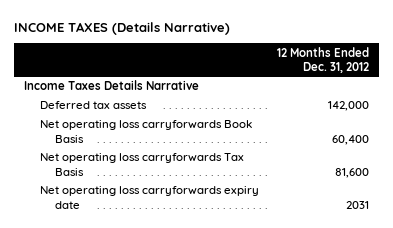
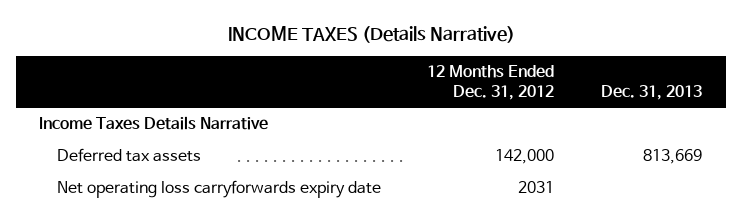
- | 12 Months Ended Dec. 31, 2012
+ | 12 Months Ended Dec. 31, 2012 | Dec. 31, 2013
- Net operating loss carryforwards Book Basis | 60,400
- Net operating loss carryforwards Tax Basis | 81,600

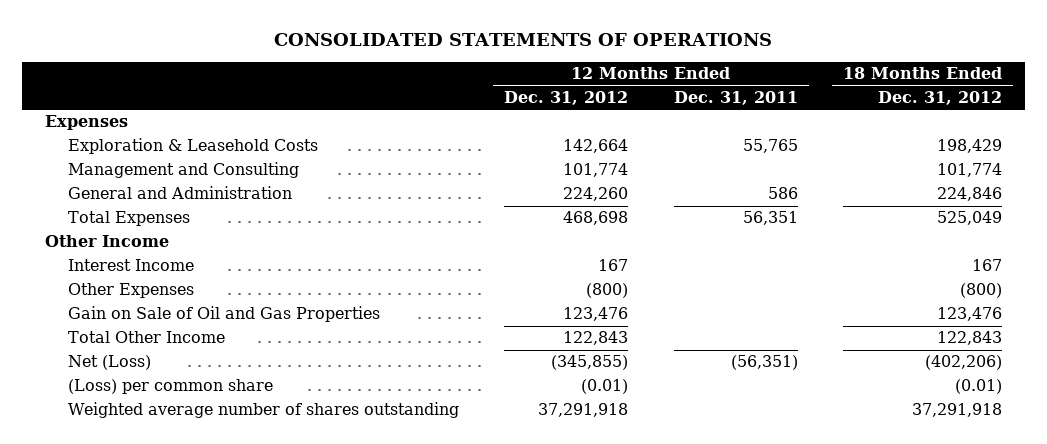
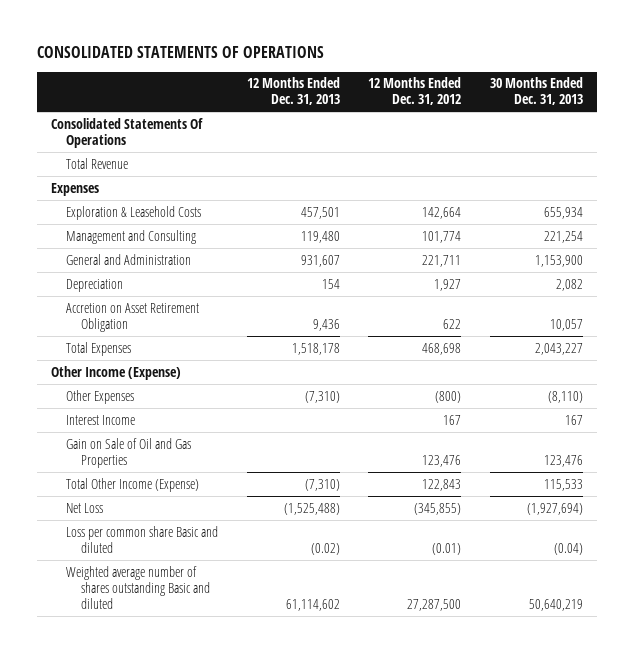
- | 12 Months Ended Dec. 31, 2012 | 12 Months Ended Dec. 31, 2011 | 18 Months Ended Dec. 31, 2012
+ | 12 Months Ended Dec. 31, 2013 | 12 Months Ended Dec. 31, 2012 | 30 Months Ended Dec. 31, 2013
+ Consolidated Statements Of Operations
+ Total Revenue
- General and Administration | 224,260 | 586 | 224,846
+ General and Administration | 931,607 | 221,711 | 1,153,900
+ Depreciation | 154 | 1,927 | 2,082
+ Accretion on Asset Retirement Obligation | 9,436 | 622 | 10,057
- Other Income
+ Other Income (Expense)
moved down: Interest Income | | 167 | 167
- Total Other Income | 122,843 | | 122,843
- Net (Loss) | (345,855) | (56,351) | (402,206)
- (Loss) per common share | (0.01) | | (0.01)
- Weighted average number of shares outstanding | 37,291,918 | | 37,291,918
+ Total Other Income (Expense) | (7,310) | 122,843 | 115,533
+ Net Loss | (1,525,488) | (345,855) | (1,927,694)
+ Loss per common share Basic and diluted | (0.02) | (0.01) | (0.04)
+ Weighted average number of shares outstanding Basic and diluted | 61,114,602 | 27,287,500 | 50,640,219

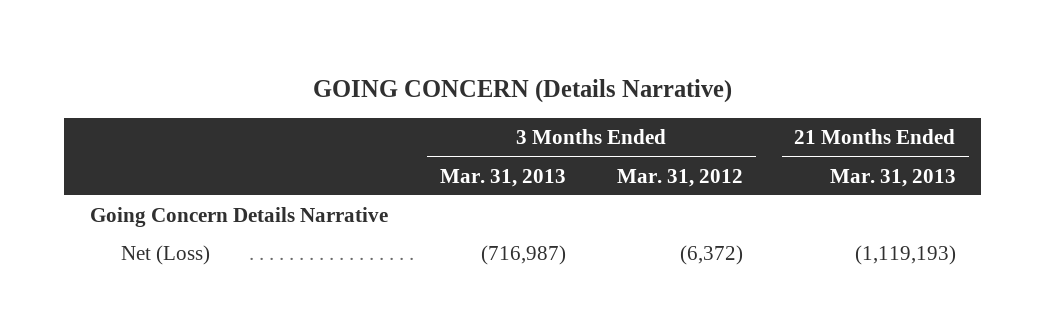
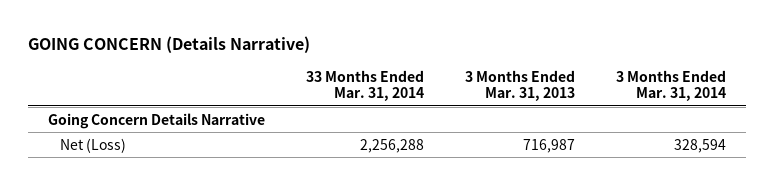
- | 3 Months Ended Mar. 31, 2013 | 3 Months Ended Mar. 31, 2012 | 21 Months Ended Mar. 31, 2013
+ | 33 Months Ended Mar. 31, 2014 | 3 Months Ended Mar. 31, 2013 | 3 Months Ended Mar. 31, 2014
- Net (Loss) | (716,987) | (6,372) | (1,119,193)
+ Net (Loss) | 2,256,288 | 716,987 | 328,594

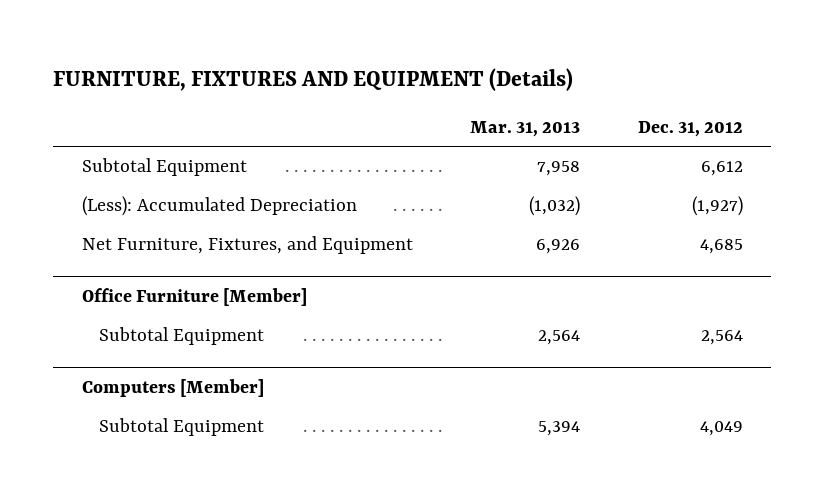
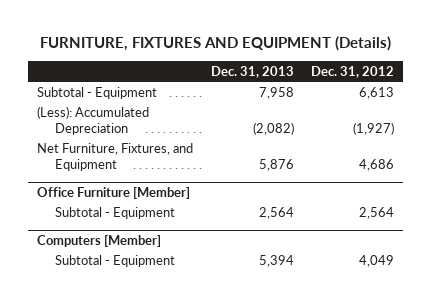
- | Mar. 31, 2013 | Dec. 31, 2012
+ | Dec. 31, 2013 | Dec. 31, 2012
- Subtotal Equipment | 7,958 | 6,612
+ Subtotal - Equipment | 7,958 | 6,613
- Net Furniture, Fixtures, and Equipment | 6,926 | 4,685
+ Net Furniture, Fixtures, and Equipment | 5,876 | 4,686
@ Office Furniture [Member]
- Subtotal Equipment | 2,564 | 2,564
+ Subtotal - Equipment | 2,564 | 2,564
@ Computers [Member]
- Subtotal Equipment | 5,394 | 4,049
+ Subtotal - Equipment | 5,394 | 4,049

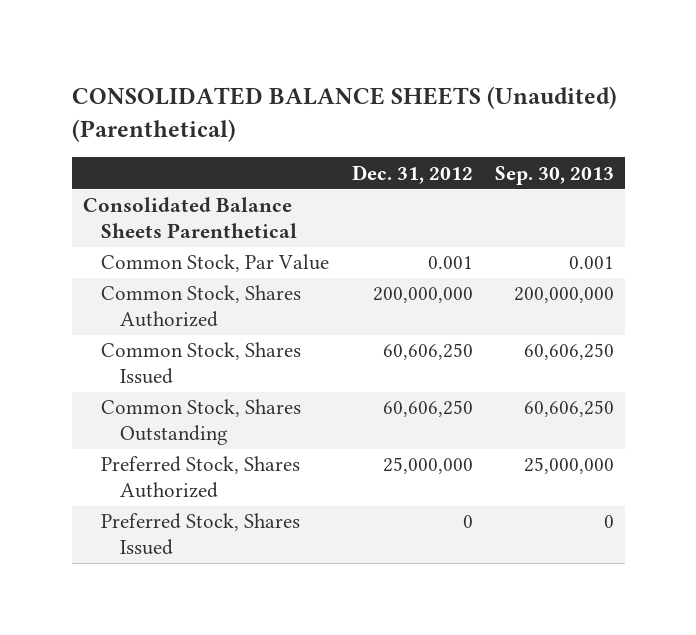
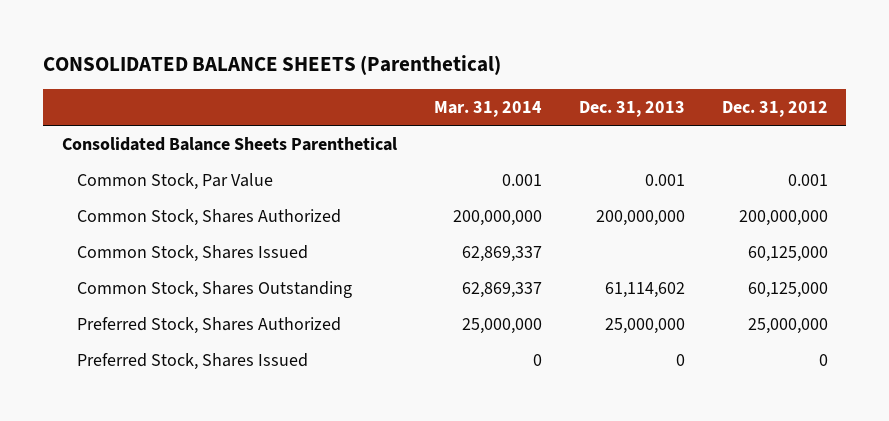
- CONSOLIDATED BALANCE SHEETS (Unaudited) (Parenthetical)
+ CONSOLIDATED BALANCE SHEETS (Parenthetical)
- | Dec. 31, 2012 | Sep. 30, 2013
+ | Mar. 31, 2014 | Dec. 31, 2013 | Dec. 31, 2012
- Common Stock, Shares Issued | 60,606,250 | 60,606,250
- Common Stock, Shares Outstanding | 60,606,250 | 60,606,250
+ Common Stock, Shares Issued | 62,869,337 | | 60,125,000
+ Common Stock, Shares Outstanding | 62,869,337 | 61,114,602 | 60,125,000

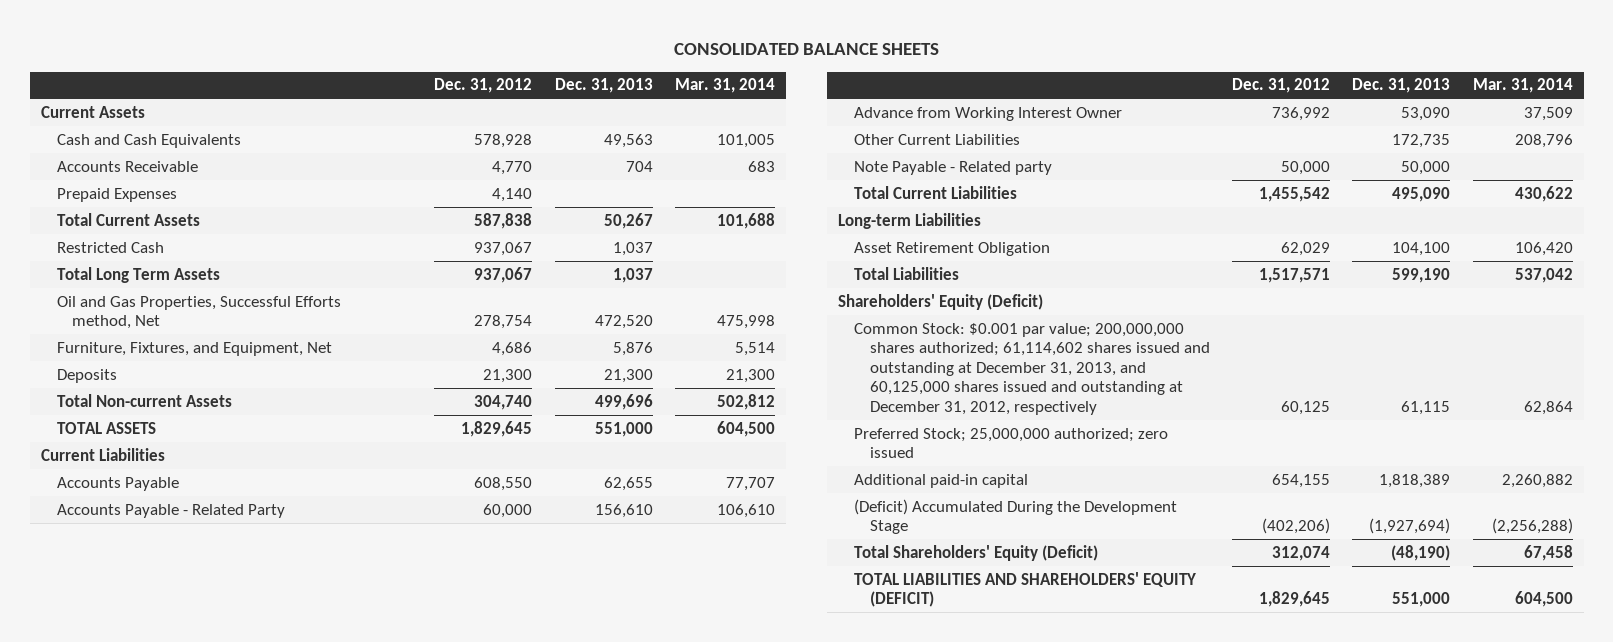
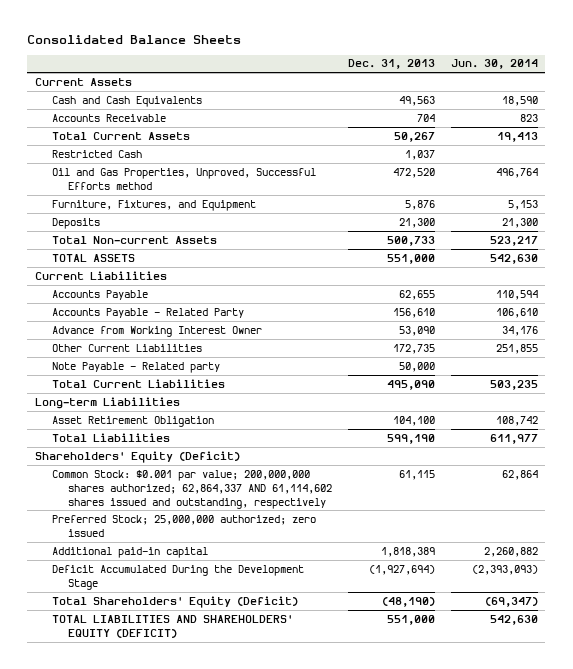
- CONSOLIDATED BALANCE SHEETS
+ Consolidated Balance Sheets
- | Dec. 31, 2012 | Dec. 31, 2013 | Mar. 31, 2014
+ | Dec. 31, 2013 | Jun. 30, 2014
- Prepaid Expenses | 4,140 | |
- Total Long Term Assets | 937,067 | 1,037 |
- Oil and Gas Properties, Successful Efforts method, Net | 278,754 | 472,520 | 475,998
- Furniture, Fixtures, and Equipment, Net | 4,686 | 5,876 | 5,514
+ Oil and Gas Properties, Unproved, Successful Efforts method | 472,520 | 496,764
+ Furniture, Fixtures, and Equipment | 5,876 | 5,153
- Total Non-current Assets | 304,740 | 499,696 | 502,812
+ Total Non-current Assets | 500,733 | 523,217
- Common Stock: $0.001 par value; 200,000,000 shares authorized; 61,114,602 shares issued and outstanding at December 31, 2013, and 60,125,000 shares issued and outstanding at December 31, 2012, respectively | 60,125 | 61,115 | 62,864
+ Common Stock: $0.001 par value; 200,000,000 shares authorized; 62,864,337 AND 61,114,602 shares issued and outstanding, respectively | 61,115 | 62,864
- (Deficit) Accumulated During the Development Stage | (402,206) | (1,927,694) | (2,256,288)
+ Deficit Accumulated During the Development Stage | (1,927,694) | (2,393,093)

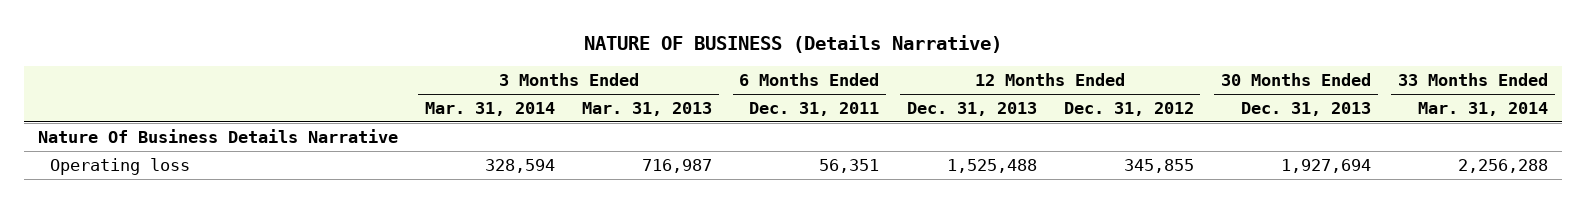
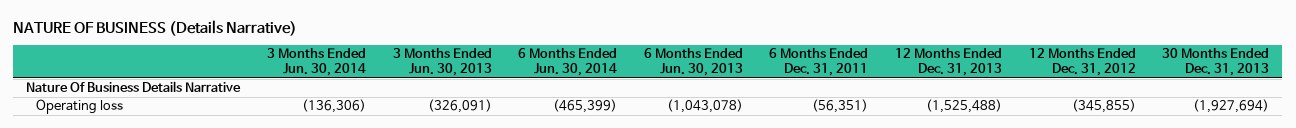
- | 3 Months Ended Mar. 31, 2014 | 3 Months Ended Mar. 31, 2013 | 6 Months Ended Dec. 31, 2011 | 12 Months Ended Dec. 31, 2013 | 12 Months Ended Dec. 31, 2012 | 30 Months Ended Dec. 31, 2013 | 33 Months Ended Mar. 31, 2014
+ | 3 Months Ended Jun. 30, 2014 | 3 Months Ended Jun. 30, 2013 | 6 Months Ended Jun. 30, 2014 | 6 Months Ended Jun. 30, 2013 | 6 Months Ended Dec. 31, 2011 | 12 Months Ended Dec. 31, 2013 | 12 Months Ended Dec. 31, 2012 | 30 Months Ended Dec. 31, 2013
- Operating loss | 328,594 | 716,987 | 56,351 | 1,525,488 | 345,855 | 1,927,694 | 2,256,288
+ Operating loss | (136,306) | (326,091) | (465,399) | (1,043,078) | (56,351) | (1,525,488) | (345,855) | (1,927,694)

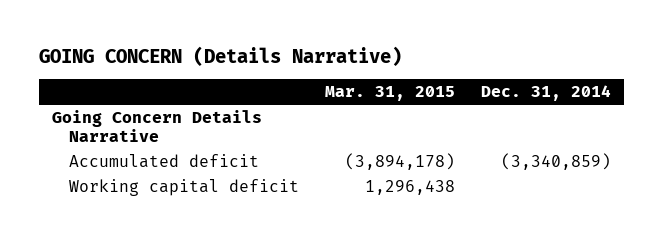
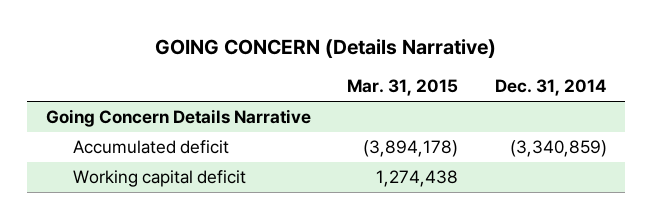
- Working capital deficit | 1,296,438 |
+ Working capital deficit | 1,274,438 |

